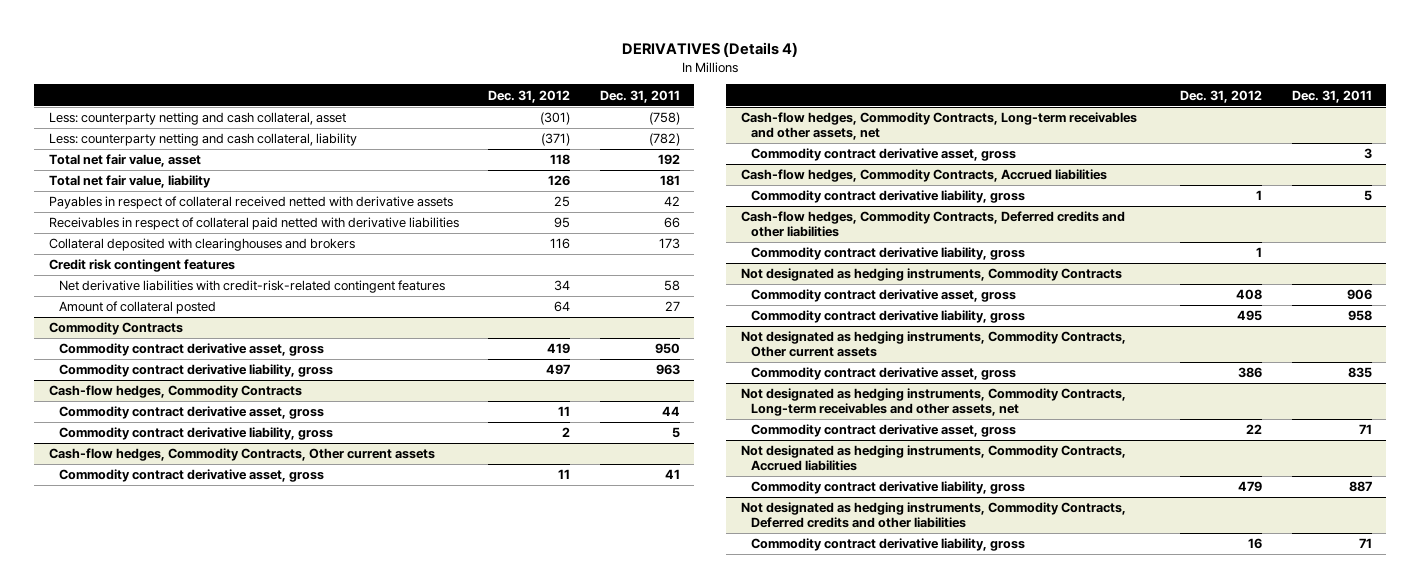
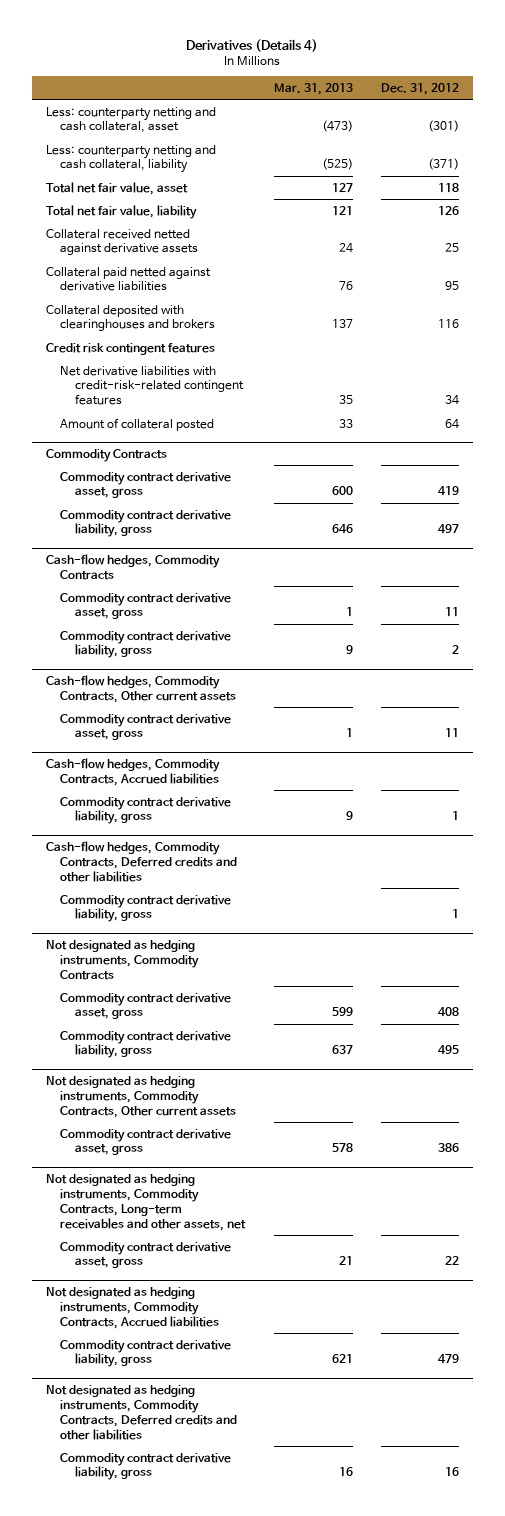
- DERIVATIVES (Details 4)
+ Derivatives (Details 4)
- | Dec. 31, 2012 | Dec. 31, 2011
+ | Mar. 31, 2013 | Dec. 31, 2012
- Payables in respect of collateral received netted with derivative assets | 25 | 42
- Receivables in respect of collateral paid netted with derivative liabilities | 95 | 66
+ Collateral received netted against derivative assets | 24 | 25
+ Collateral paid netted against derivative liabilities | 76 | 95
- Cash-flow hedges, Commodity Contracts, Long-term receivables and other assets, net
- Commodity contract derivative asset, gross | | 3

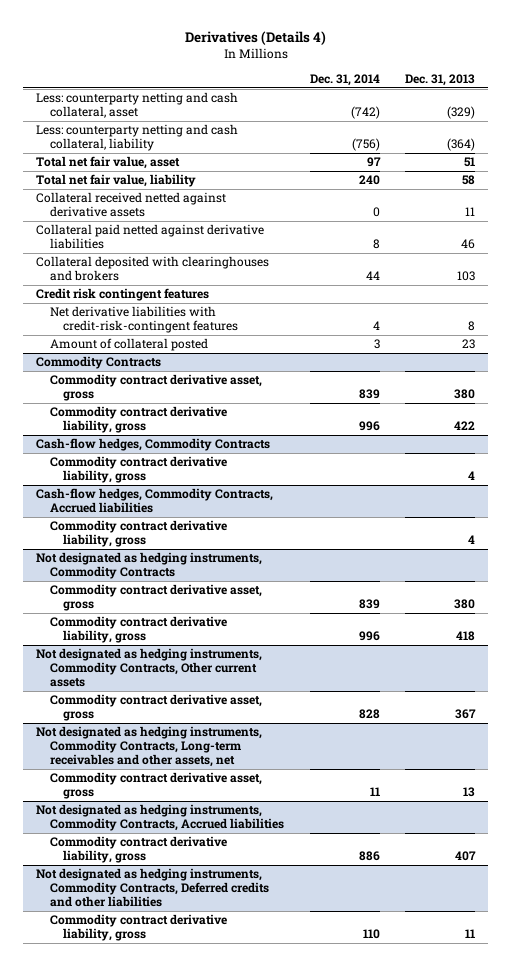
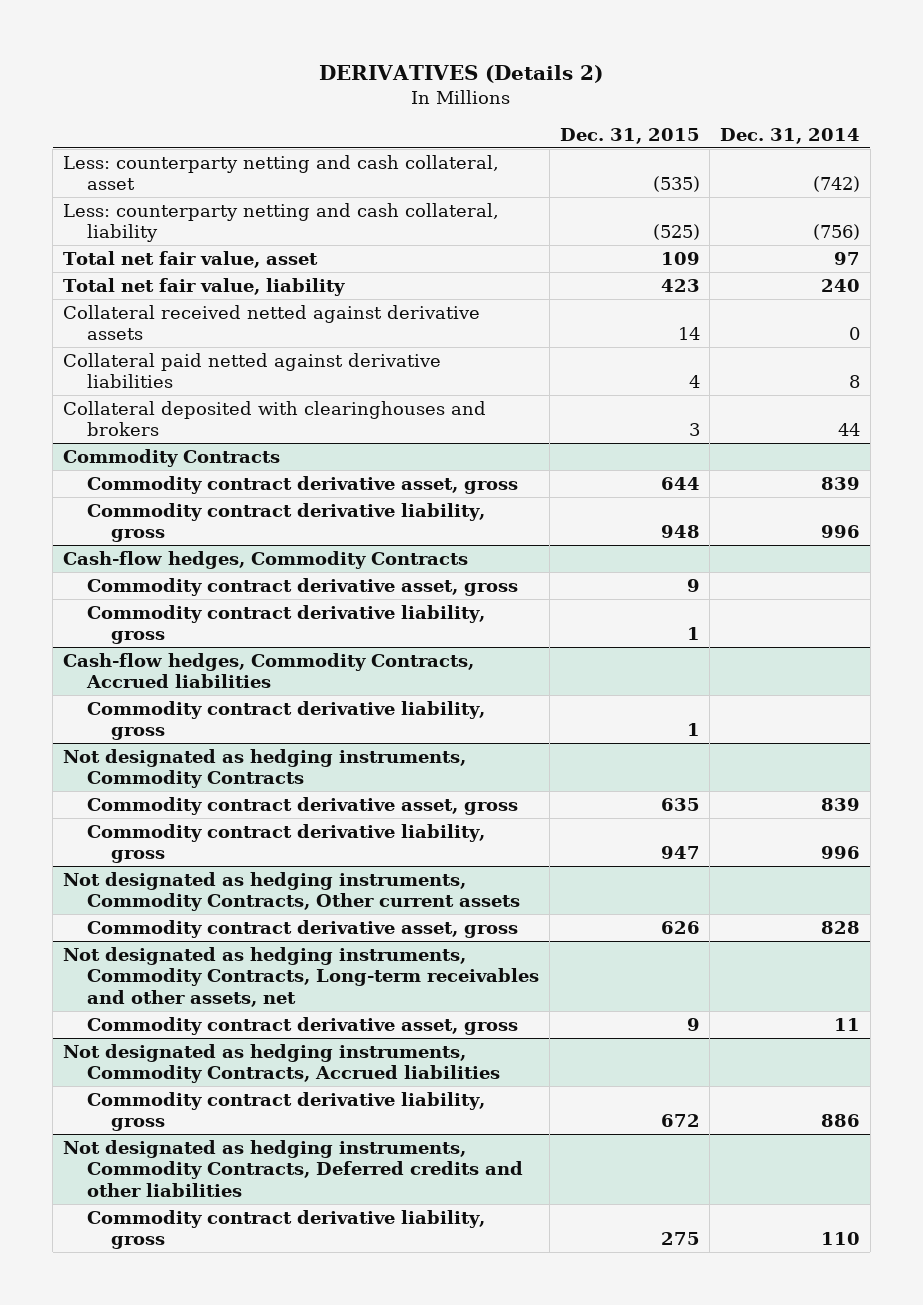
- Derivatives (Details 4)
+ DERIVATIVES (Details 2)
- | Dec. 31, 2014 | Dec. 31, 2013
+ | Dec. 31, 2015 | Dec. 31, 2014
- Credit risk contingent features
- Net derivative liabilities with credit-risk-contingent features | 4 | 8
- Amount of collateral posted | 3 | 23
@ Cash-flow hedges, Commodity Contracts
+ Commodity contract derivative asset, gross | 9 |

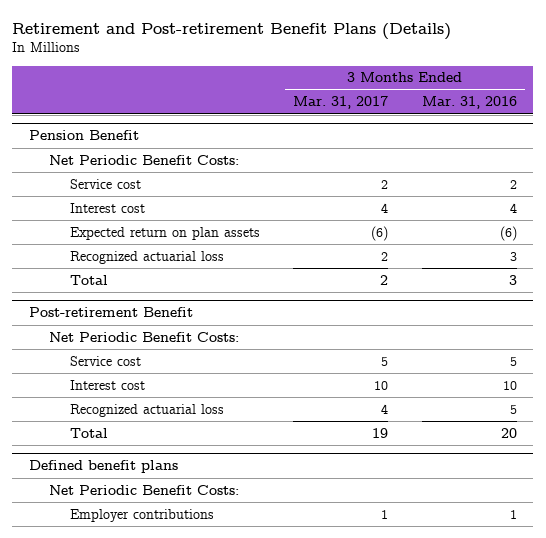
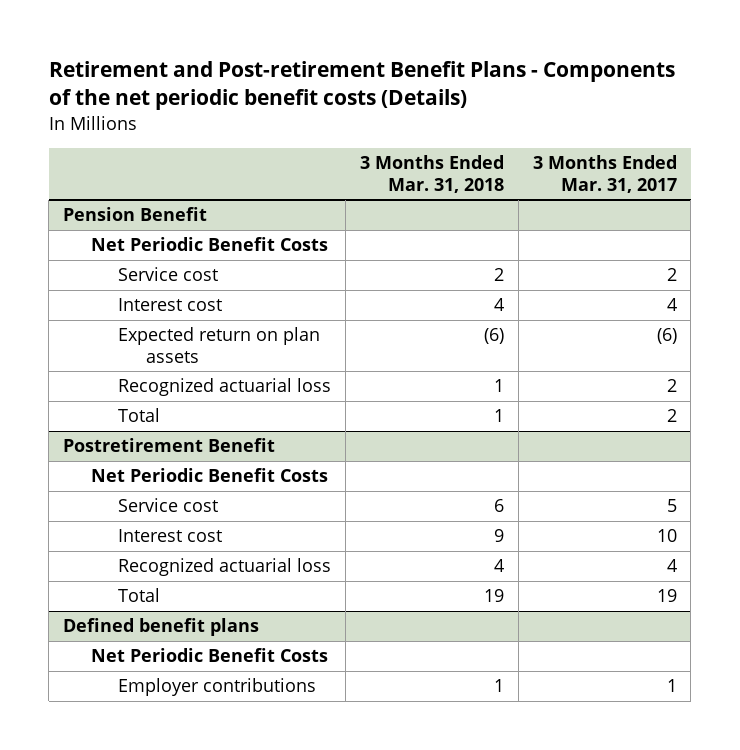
- Retirement and Post-retirement Benefit Plans (Details)
+ Retirement and Post-retirement Benefit Plans - Components of the net periodic benefit costs (Details)
- | 3 Months Ended Mar. 31, 2017 | 3 Months Ended Mar. 31, 2016
+ | 3 Months Ended Mar. 31, 2018 | 3 Months Ended Mar. 31, 2017
@ Pension Benefit
- Net Periodic Benefit Costs:
+ Net Periodic Benefit Costs
- Post-retirement Benefit
- Net Periodic Benefit Costs:
+ Postretirement Benefit
+ Net Periodic Benefit Costs
@ Defined benefit plans
- Net Periodic Benefit Costs:
+ Net Periodic Benefit Costs

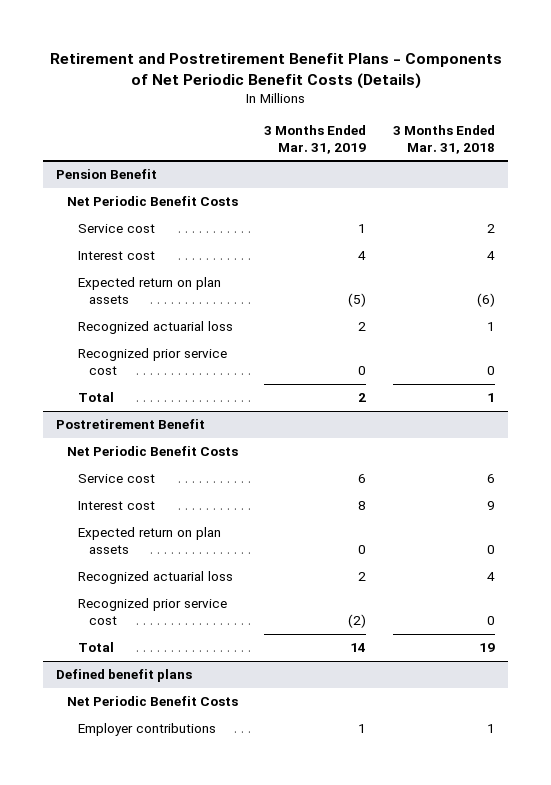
- Retirement and Post-retirement Benefit Plans - Components of the net periodic benefit costs (Details)
+ Retirement and Postretirement Benefit Plans - Components of Net Periodic Benefit Costs (Details)
- | 3 Months Ended Mar. 31, 2018 | 3 Months Ended Mar. 31, 2017
+ | 3 Months Ended Mar. 31, 2019 | 3 Months Ended Mar. 31, 2018
@ Pension Benefit
+ Recognized prior service cost | 0 | 0
@ Postretirement Benefit
+ Expected return on plan assets | 0 | 0
+ Recognized prior service cost | (2) | 0

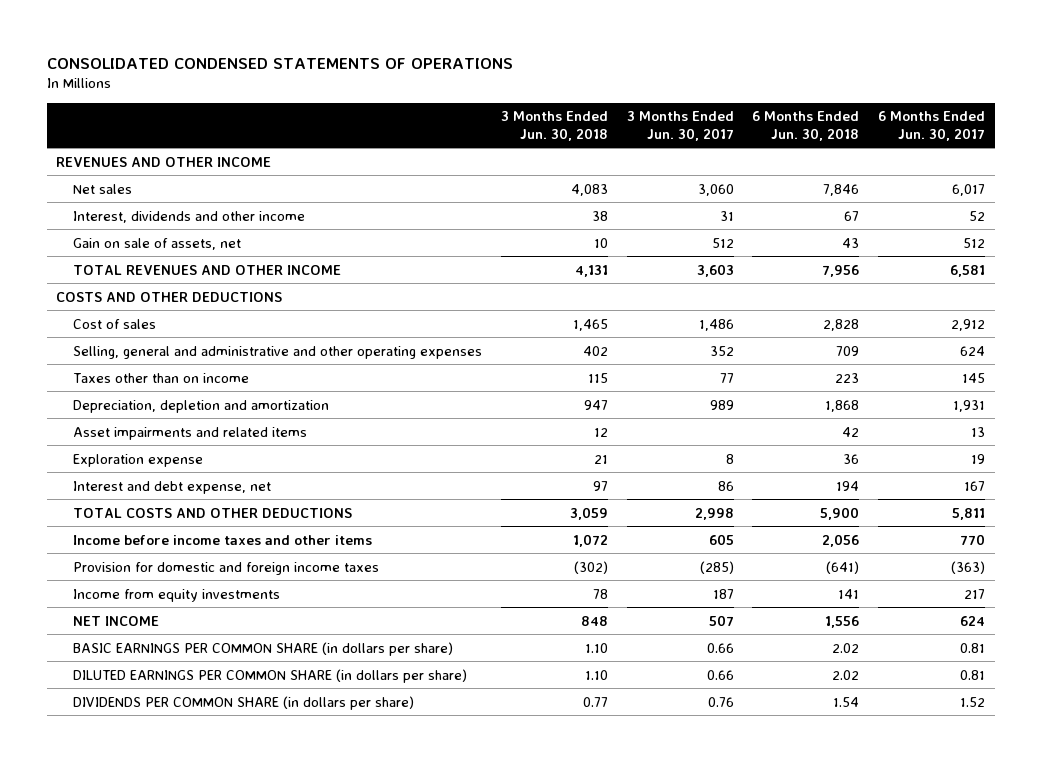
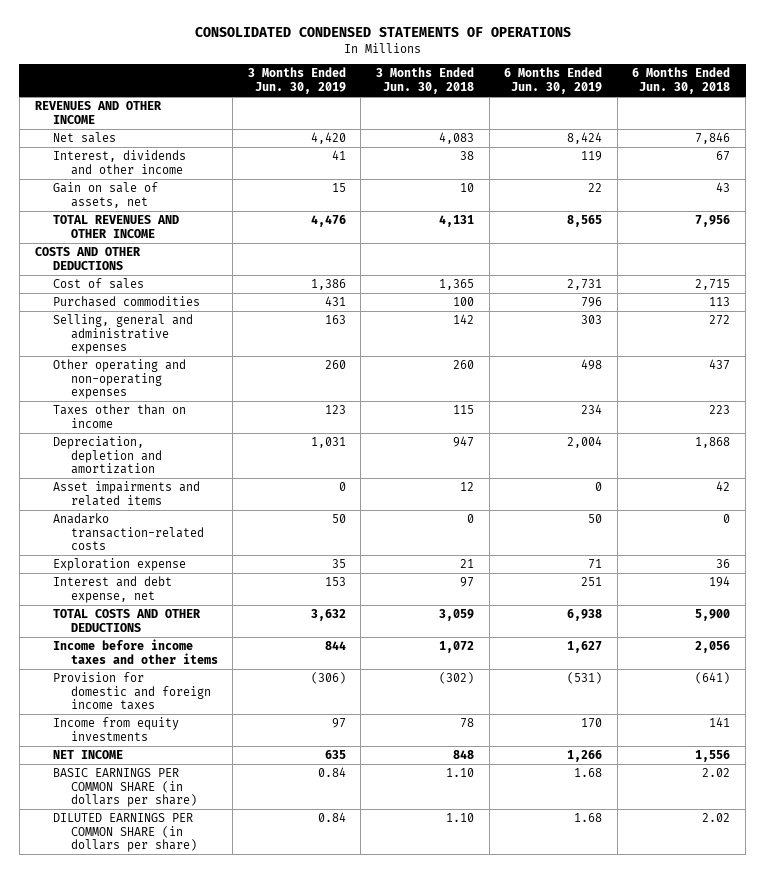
- | 3 Months Ended Jun. 30, 2018 | 3 Months Ended Jun. 30, 2017 | 6 Months Ended Jun. 30, 2018 | 6 Months Ended Jun. 30, 2017
+ | 3 Months Ended Jun. 30, 2019 | 3 Months Ended Jun. 30, 2018 | 6 Months Ended Jun. 30, 2019 | 6 Months Ended Jun. 30, 2018
- Cost of sales | 1,465 | 1,486 | 2,828 | 2,912
- Selling, general and administrative and other operating expenses | 402 | 352 | 709 | 624
+ Cost of sales | 1,386 | 1,365 | 2,731 | 2,715
+ Purchased commodities | 431 | 100 | 796 | 113
+ Selling, general and administrative expenses | 163 | 142 | 303 | 272
+ Other operating and non-operating expenses | 260 | 260 | 498 | 437
+ Anadarko transaction-related costs | 50 | 0 | 50 | 0
- DIVIDENDS PER COMMON SHARE (in dollars per share) | 0.77 | 0.76 | 1.54 | 1.52

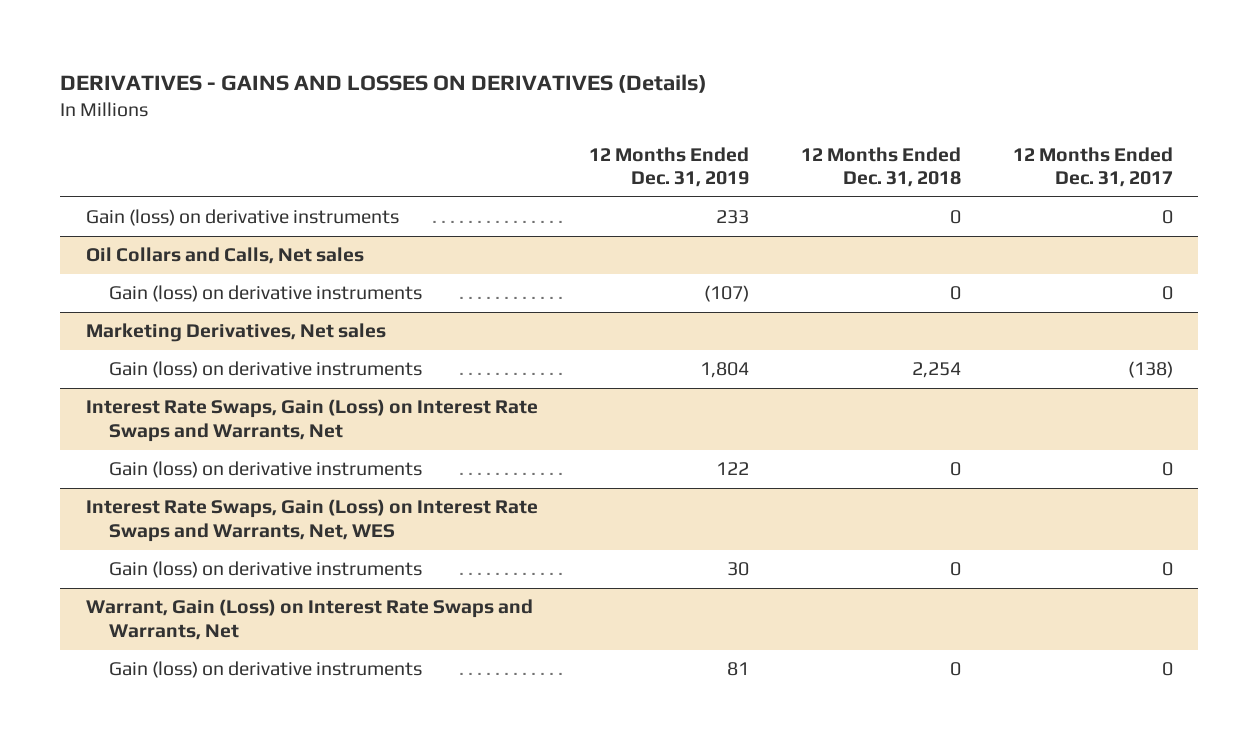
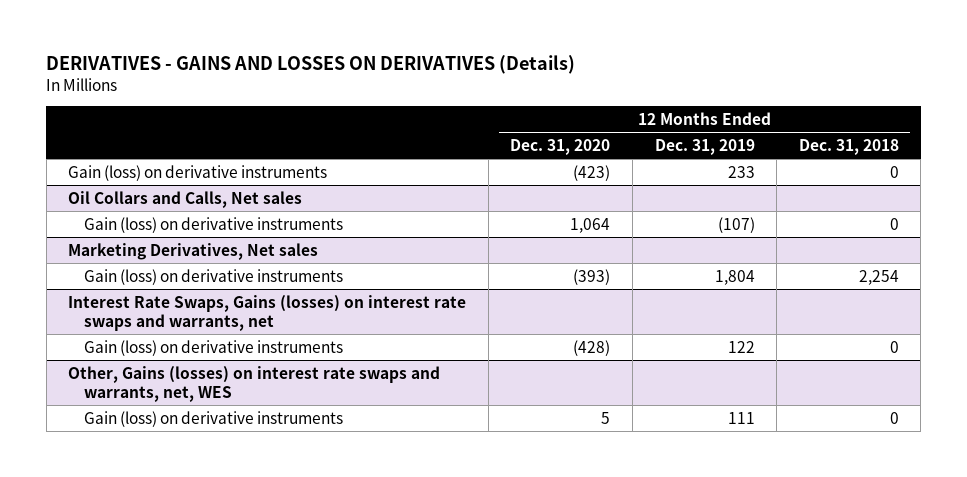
- | 12 Months Ended Dec. 31, 2019 | 12 Months Ended Dec. 31, 2018 | 12 Months Ended Dec. 31, 2017
+ | 12 Months Ended Dec. 31, 2020 | 12 Months Ended Dec. 31, 2019 | 12 Months Ended Dec. 31, 2018
- Interest Rate Swaps, Gain (Loss) on Interest Rate Swaps and Warrants, Net
+ Interest Rate Swaps, Gains (losses) on interest rate swaps and warrants, net
- Interest Rate Swaps, Gain (Loss) on Interest Rate Swaps and Warrants, Net, WES
- Gain (loss) on derivative instruments | 30 | 0 | 0
- Warrant, Gain (Loss) on Interest Rate Swaps and Warrants, Net
- Gain (loss) on derivative instruments | 81 | 0 | 0
+ Other, Gains (losses) on interest rate swaps and warrants, net, WES
+ Gain (loss) on derivative instruments | 5 | 111 | 0

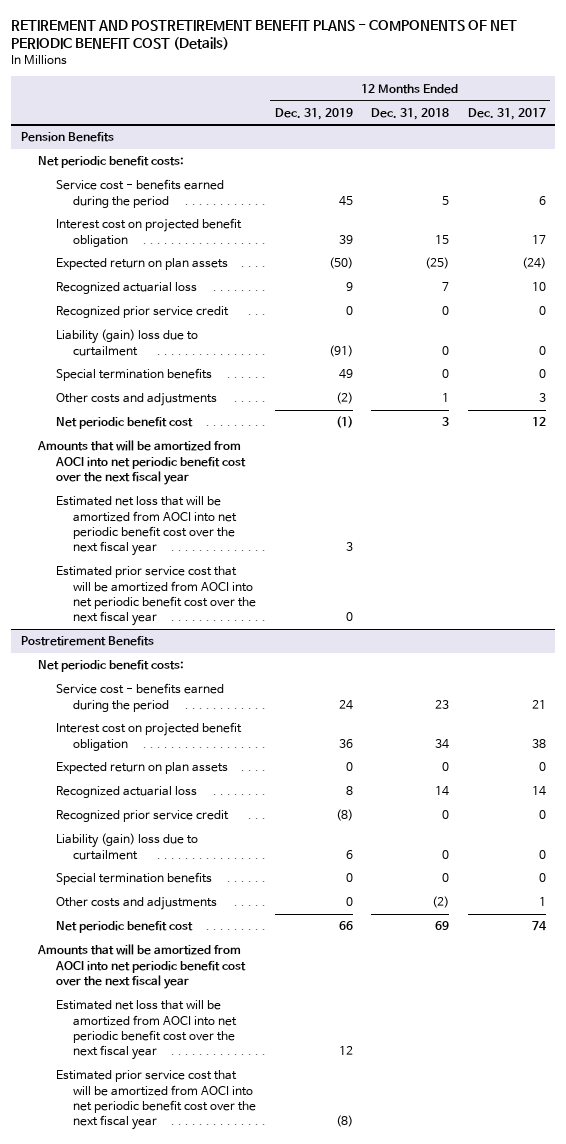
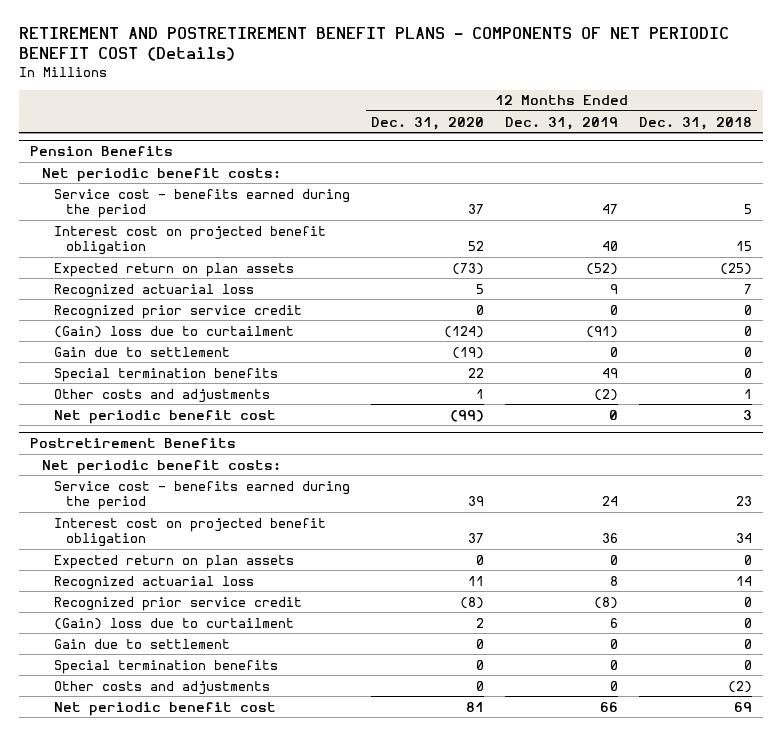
- | 12 Months Ended Dec. 31, 2019 | 12 Months Ended Dec. 31, 2018 | 12 Months Ended Dec. 31, 2017
+ | 12 Months Ended Dec. 31, 2020 | 12 Months Ended Dec. 31, 2019 | 12 Months Ended Dec. 31, 2018
@ Pension Benefits
- Service cost - benefits earned during the period | 45 | 5 | 6
- Interest cost on projected benefit obligation | 39 | 15 | 17
- Expected return on plan assets | (50) | (25) | (24)
+ Service cost - benefits earned during the period | 37 | 47 | 5
+ Interest cost on projected benefit obligation | 52 | 40 | 15
+ Expected return on plan assets | (73) | (52) | (25)
- Liability (gain) loss due to curtailment | (91) | 0 | 0
+ (Gain) loss due to curtailment | (124) | (91) | 0
+ Gain due to settlement | (19) | 0 | 0
- Net periodic benefit cost | (1) | 3 | 12
- Amounts that will be amortized from AOCI into net periodic benefit cost over the next fiscal year
- Estimated net loss that will be amortized from AOCI into net periodic benefit cost over the next fiscal year | 3 | |
- Estimated prior service cost that will be amortized from AOCI into net periodic benefit cost over the next fiscal year | 0 | |
+ Net periodic benefit cost | (99) | 0 | 3
@ Postretirement Benefits
- Liability (gain) loss due to curtailment | 6 | 0 | 0
+ (Gain) loss due to curtailment | 2 | 6 | 0
+ Gain due to settlement | 0 | 0 | 0
- Amounts that will be amortized from AOCI into net periodic benefit cost over the next fiscal year
- Estimated net loss that will be amortized from AOCI into net periodic benefit cost over the next fiscal year | 12 | |
- Estimated prior service cost that will be amortized from AOCI into net periodic benefit cost over the next fiscal year | (8) | |

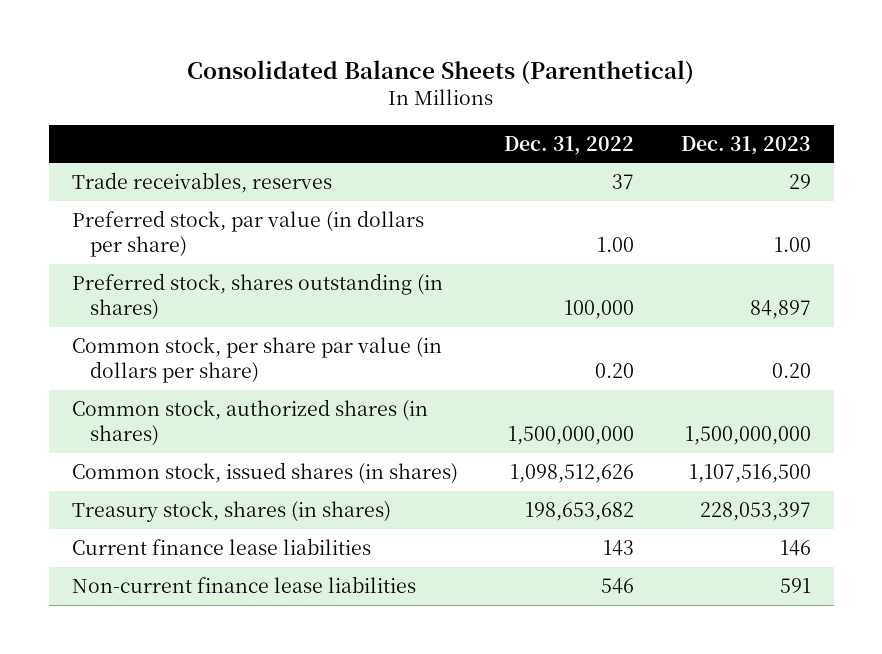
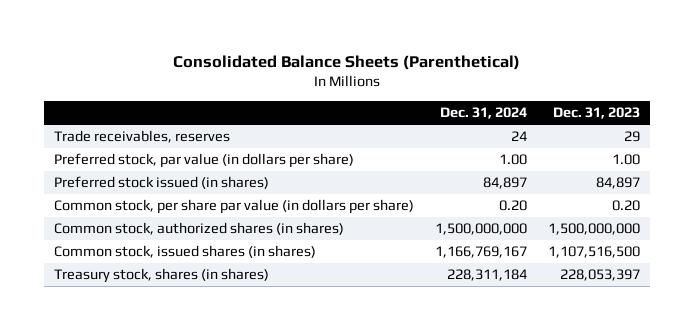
- | Dec. 31, 2022 | Dec. 31, 2023
+ | Dec. 31, 2024 | Dec. 31, 2023
- Preferred stock, shares outstanding (in shares) | 100,000 | 84,897
+ Preferred stock issued (in shares) | 84,897 | 84,897
- Current finance lease liabilities | 143 | 146
- Non-current finance lease liabilities | 546 | 591

